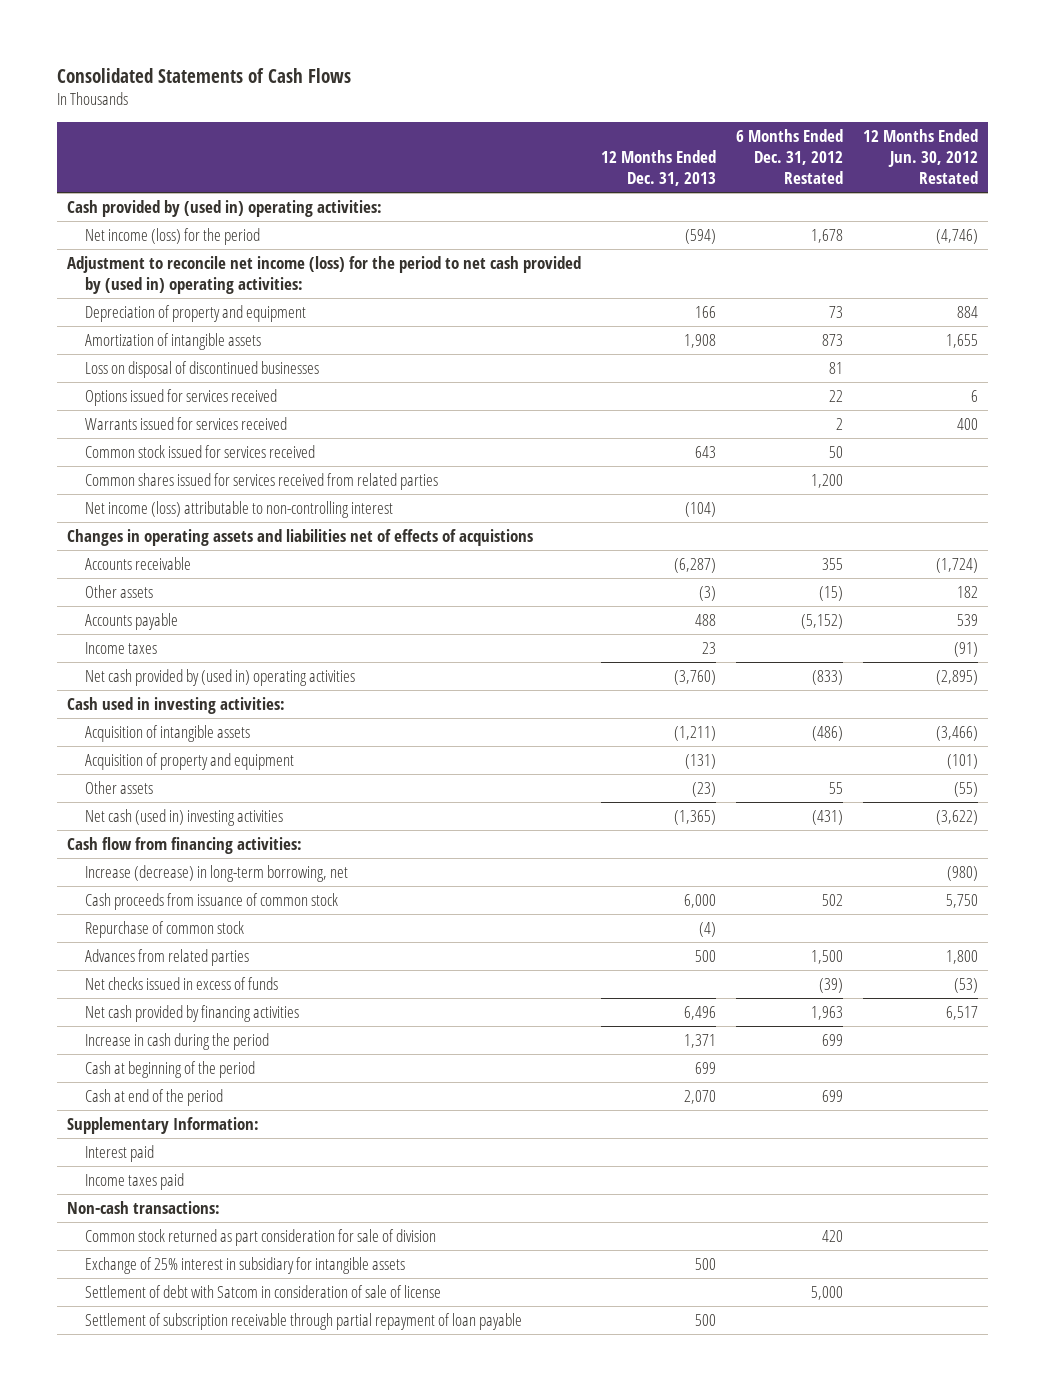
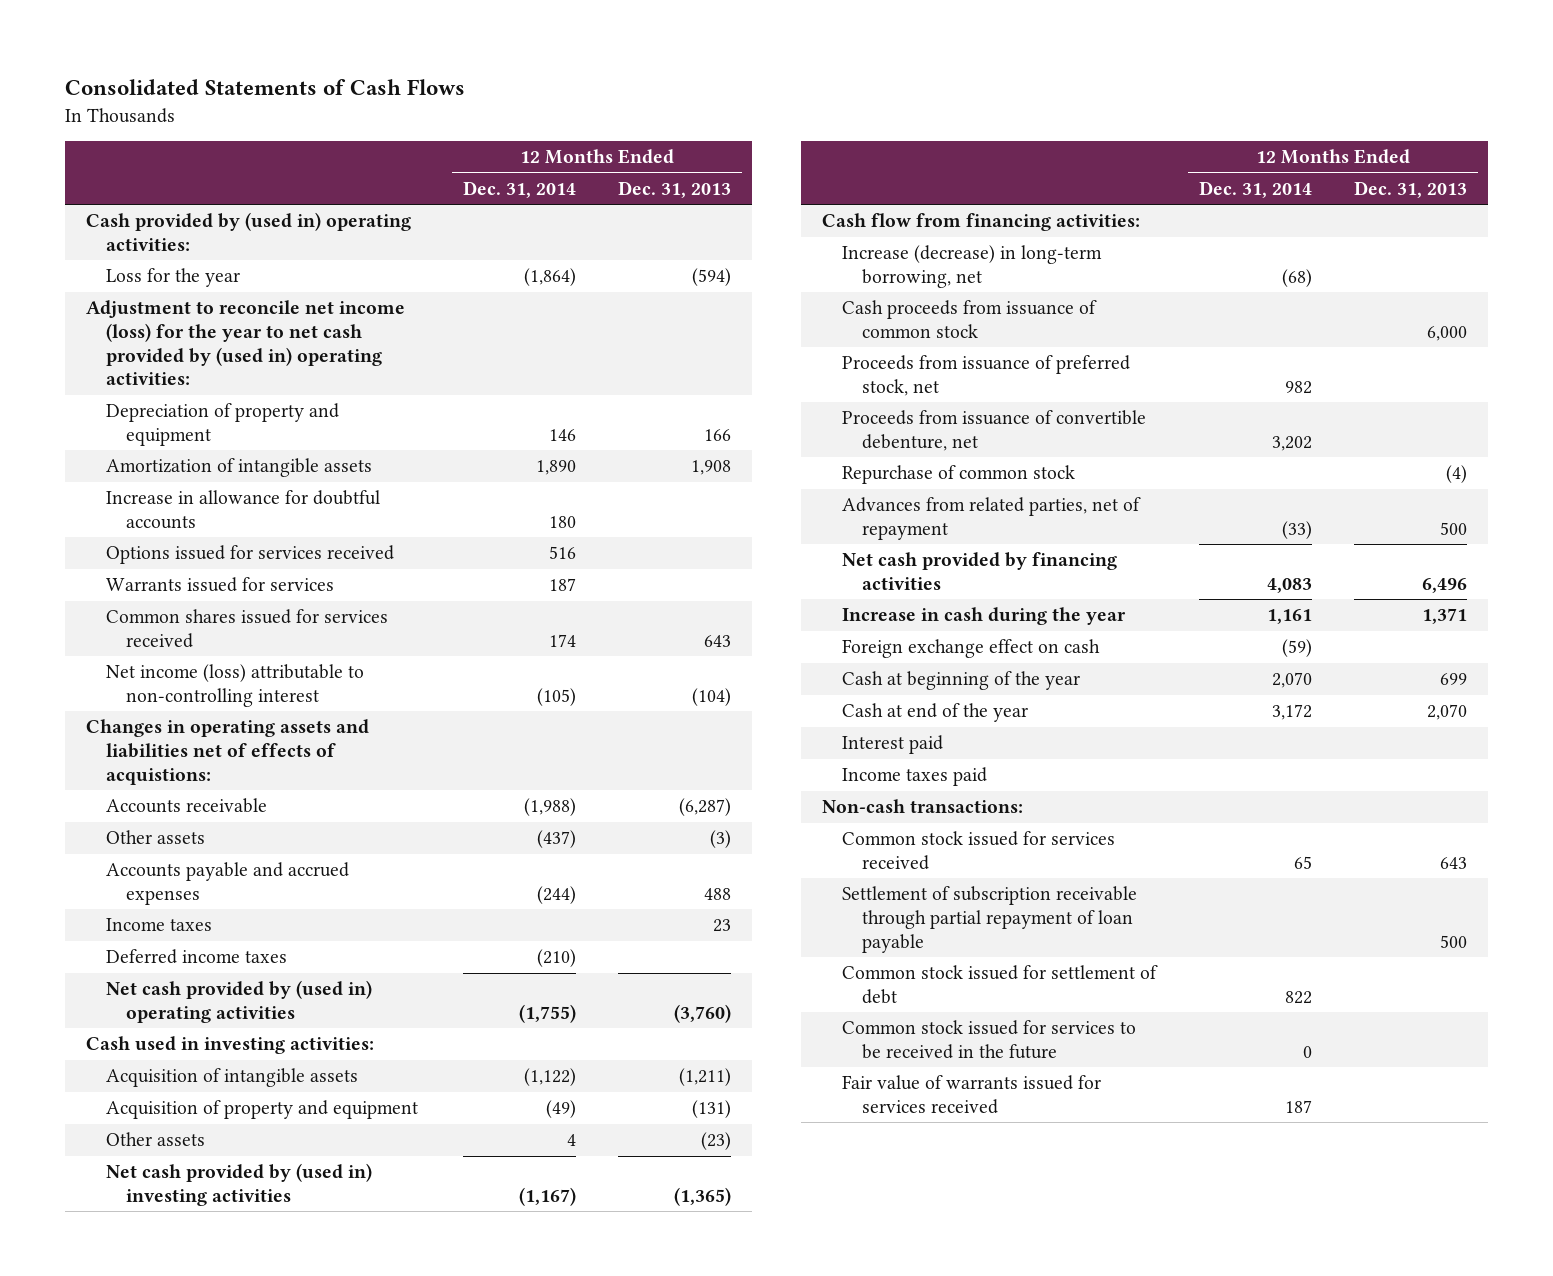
- | 12 Months Ended Dec. 31, 2013 | 6 Months Ended Dec. 31, 2012 Restated | 12 Months Ended Jun. 30, 2012 Restated
+ | 12 Months Ended Dec. 31, 2014 | 12 Months Ended Dec. 31, 2013
- Net income (loss) for the period | (594) | 1,678 | (4,746)
- Adjustment to reconcile net income (loss) for the period to net cash provided by (used in) operating activities:
+ Loss for the year | (1,864) | (594)
+ Adjustment to reconcile net income (loss) for the year to net cash provided by (used in) operating activities:
- Loss on disposal of discontinued businesses | | 81 |
+ Increase in allowance for doubtful accounts | 180 |
- Warrants issued for services received | | 2 | 400
- Common shares issued for services received from related parties | | 1,200 |
+ Warrants issued for services | 187 |
+ Common shares issued for services received | 174 | 643
- Changes in operating assets and liabilities net of effects of acquistions
+ Changes in operating assets and liabilities net of effects of acquistions:
- Accounts payable | 488 | (5,152) | 539
+ Accounts payable and accrued expenses | (244) | 488
+ Deferred income taxes | (210) |
- Net cash (used in) investing activities | (1,365) | (431) | (3,622)
+ Net cash provided by (used in) investing activities | (1,167) | (1,365)
+ Proceeds from issuance of preferred stock, net | 982 |
+ Proceeds from issuance of convertible debenture, net | 3,202 |
- Advances from related parties | 500 | 1,500 | 1,800
- Net checks issued in excess of funds | | (39) | (53)
+ Advances from related parties, net of repayment | (33) | 500
- Increase in cash during the period | 1,371 | 699 |
- Cash at beginning of the period | 699 | |
- Cash at end of the period | 2,070 | 699 |
- Supplementary Information:
+ Increase in cash during the year | 1,161 | 1,371
+ Foreign exchange effect on cash | (59) |
+ Cash at beginning of the year | 2,070 | 699
+ Cash at end of the year | 3,172 | 2,070
- Common stock returned as part consideration for sale of division | | 420 |
- Exchange of 25% interest in subsidiary for intangible assets | 500 | |
- Settlement of debt with Satcom in consideration of sale of license | | 5,000 |
moved down: Common stock issued for services received | 65 | 643
+ Common stock issued for settlement of debt | 822 |
+ Common stock issued for services to be received in the future | 0 |
+ Fair value of warrants issued for services received | 187 |

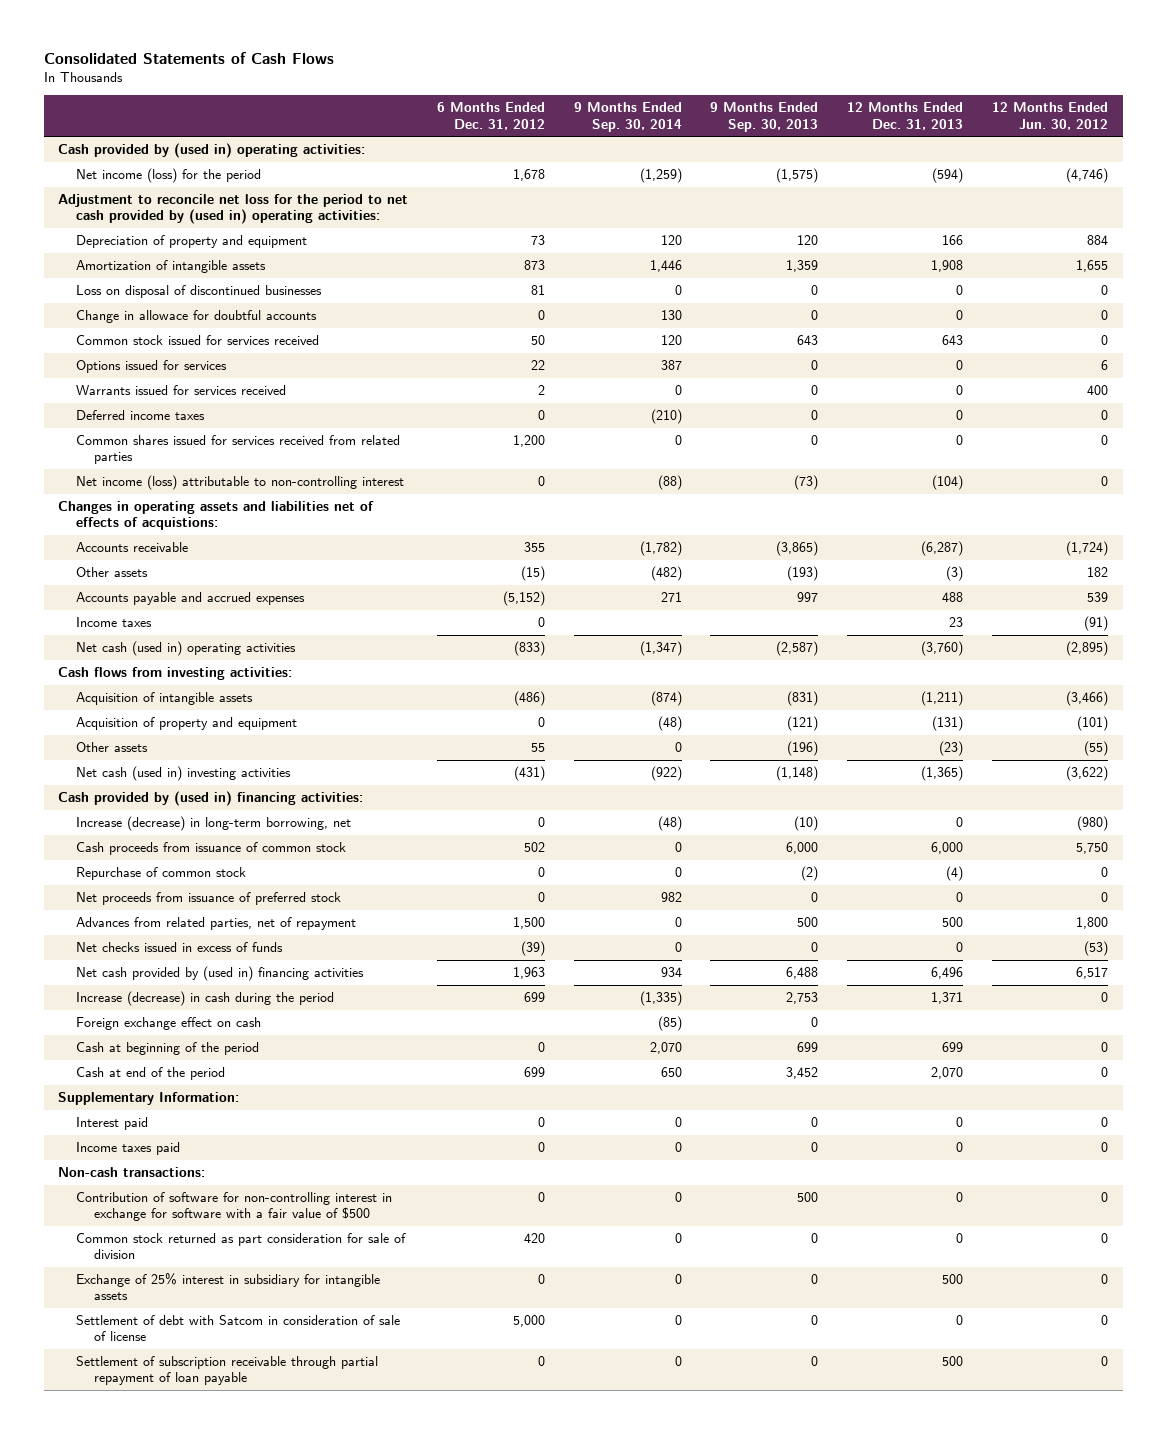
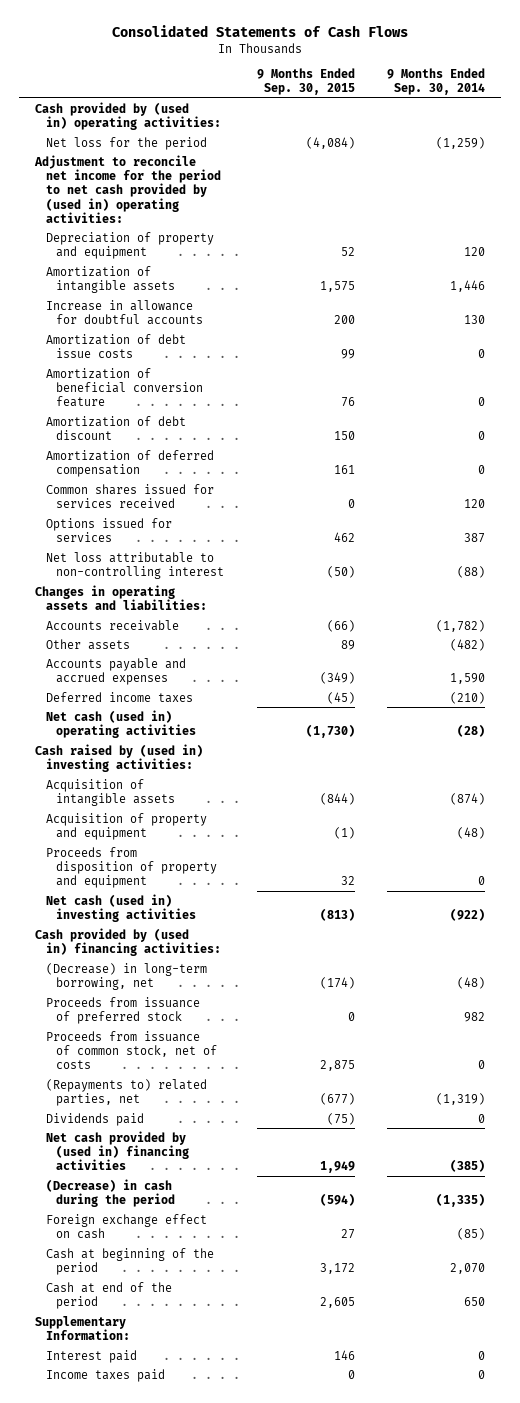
- | 6 Months Ended Dec. 31, 2012 | 9 Months Ended Sep. 30, 2014 | 9 Months Ended Sep. 30, 2013 | 12 Months Ended Dec. 31, 2013 | 12 Months Ended Jun. 30, 2012
+ | 9 Months Ended Sep. 30, 2015 | 9 Months Ended Sep. 30, 2014
- Net income (loss) for the period | 1,678 | (1,259) | (1,575) | (594) | (4,746)
- Adjustment to reconcile net loss for the period to net cash provided by (used in) operating activities:
+ Net loss for the period | (4,084) | (1,259)
+ Adjustment to reconcile net income for the period to net cash provided by (used in) operating activities:
- Loss on disposal of discontinued businesses | 81 | 0 | 0 | 0 | 0
- Change in allowace for doubtful accounts | 0 | 130 | 0 | 0 | 0
- Common stock issued for services received | 50 | 120 | 643 | 643 | 0
+ Increase in allowance for doubtful accounts | 200 | 130
+ Amortization of debt issue costs | 99 | 0
+ Amortization of beneficial conversion feature | 76 | 0
+ Amortization of debt discount | 150 | 0
+ Amortization of deferred compensation | 161 | 0
+ Common shares issued for services received | 0 | 120
- Warrants issued for services received | 2 | 0 | 0 | 0 | 400
- Common shares issued for services received from related parties | 1,200 | 0 | 0 | 0 | 0
- Net income (loss) attributable to non-controlling interest | 0 | (88) | (73) | (104) | 0
- Changes in operating assets and liabilities net of effects of acquistions:
+ Net loss attributable to non-controlling interest | (50) | (88)
+ Changes in operating assets and liabilities:
- Accounts payable and accrued expenses | (5,152) | 271 | 997 | 488 | 539
- Income taxes | 0 | | | 23 | (91)
- Net cash (used in) operating activities | (833) | (1,347) | (2,587) | (3,760) | (2,895)
- Cash flows from investing activities:
+ Accounts payable and accrued expenses | (349) | 1,590
moved down: Deferred income taxes | (45) | (210)
+ Net cash (used in) operating activities | (1,730) | (28)
+ Cash raised by (used in) investing activities:
- Other assets | 55 | 0 | (196) | (23) | (55)
+ Proceeds from disposition of property and equipment | 32 | 0
- Increase (decrease) in long-term borrowing, net | 0 | (48) | (10) | 0 | (980)
- Cash proceeds from issuance of common stock | 502 | 0 | 6,000 | 6,000 | 5,750
- Repurchase of common stock | 0 | 0 | (2) | (4) | 0
- Net proceeds from issuance of preferred stock | 0 | 982 | 0 | 0 | 0
- Advances from related parties, net of repayment | 1,500 | 0 | 500 | 500 | 1,800
- Net checks issued in excess of funds | (39) | 0 | 0 | 0 | (53)
- Net cash provided by (used in) financing activities | 1,963 | 934 | 6,488 | 6,496 | 6,517
- Increase (decrease) in cash during the period | 699 | (1,335) | 2,753 | 1,371 | 0
+ (Decrease) in long-term borrowing, net | (174) | (48)
+ Proceeds from issuance of preferred stock | 0 | 982
+ Proceeds from issuance of common stock, net of costs | 2,875 | 0
+ (Repayments to) related parties, net | (677) | (1,319)
+ Dividends paid | (75) | 0
+ Net cash provided by (used in) financing activities | 1,949 | (385)
+ (Decrease) in cash during the period | (594) | (1,335)
- Non-cash transactions:
- Contribution of software for non-controlling interest in exchange for software with a fair value of $500 | 0 | 0 | 500 | 0 | 0
- Common stock returned as part consideration for sale of division | 420 | 0 | 0 | 0 | 0
- Exchange of 25% interest in subsidiary for intangible assets | 0 | 0 | 0 | 500 | 0
- Settlement of debt with Satcom in consideration of sale of license | 5,000 | 0 | 0 | 0 | 0
- Settlement of subscription receivable through partial repayment of loan payable | 0 | 0 | 0 | 500 | 0

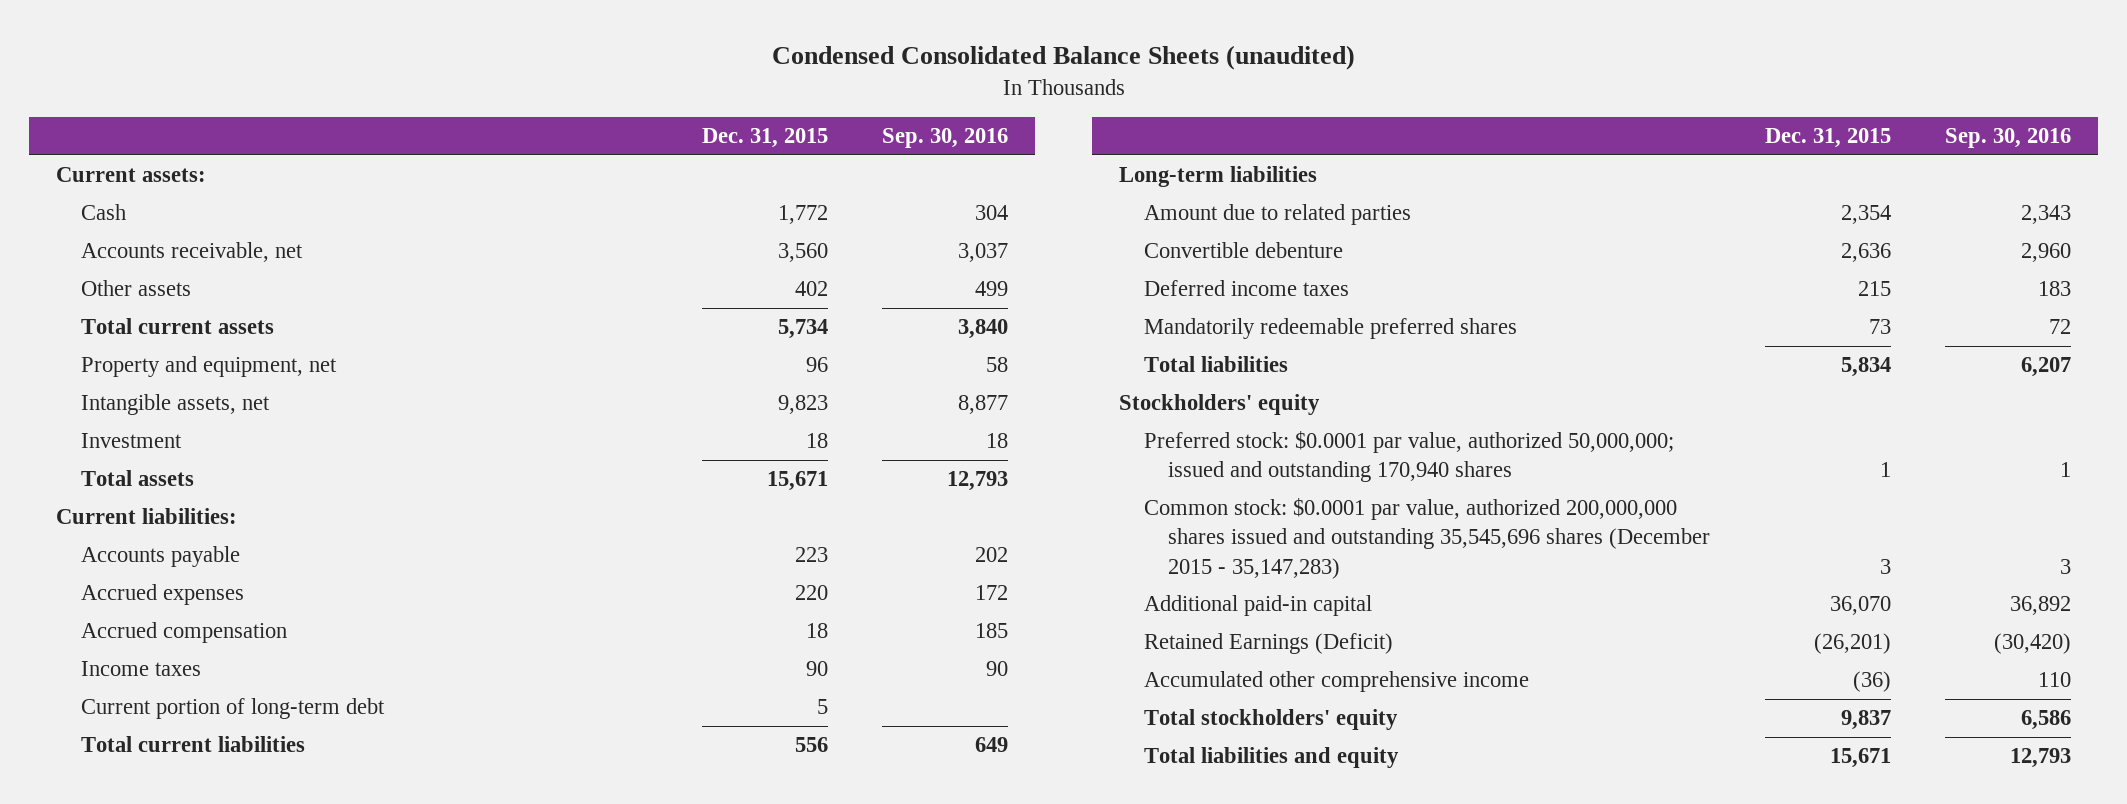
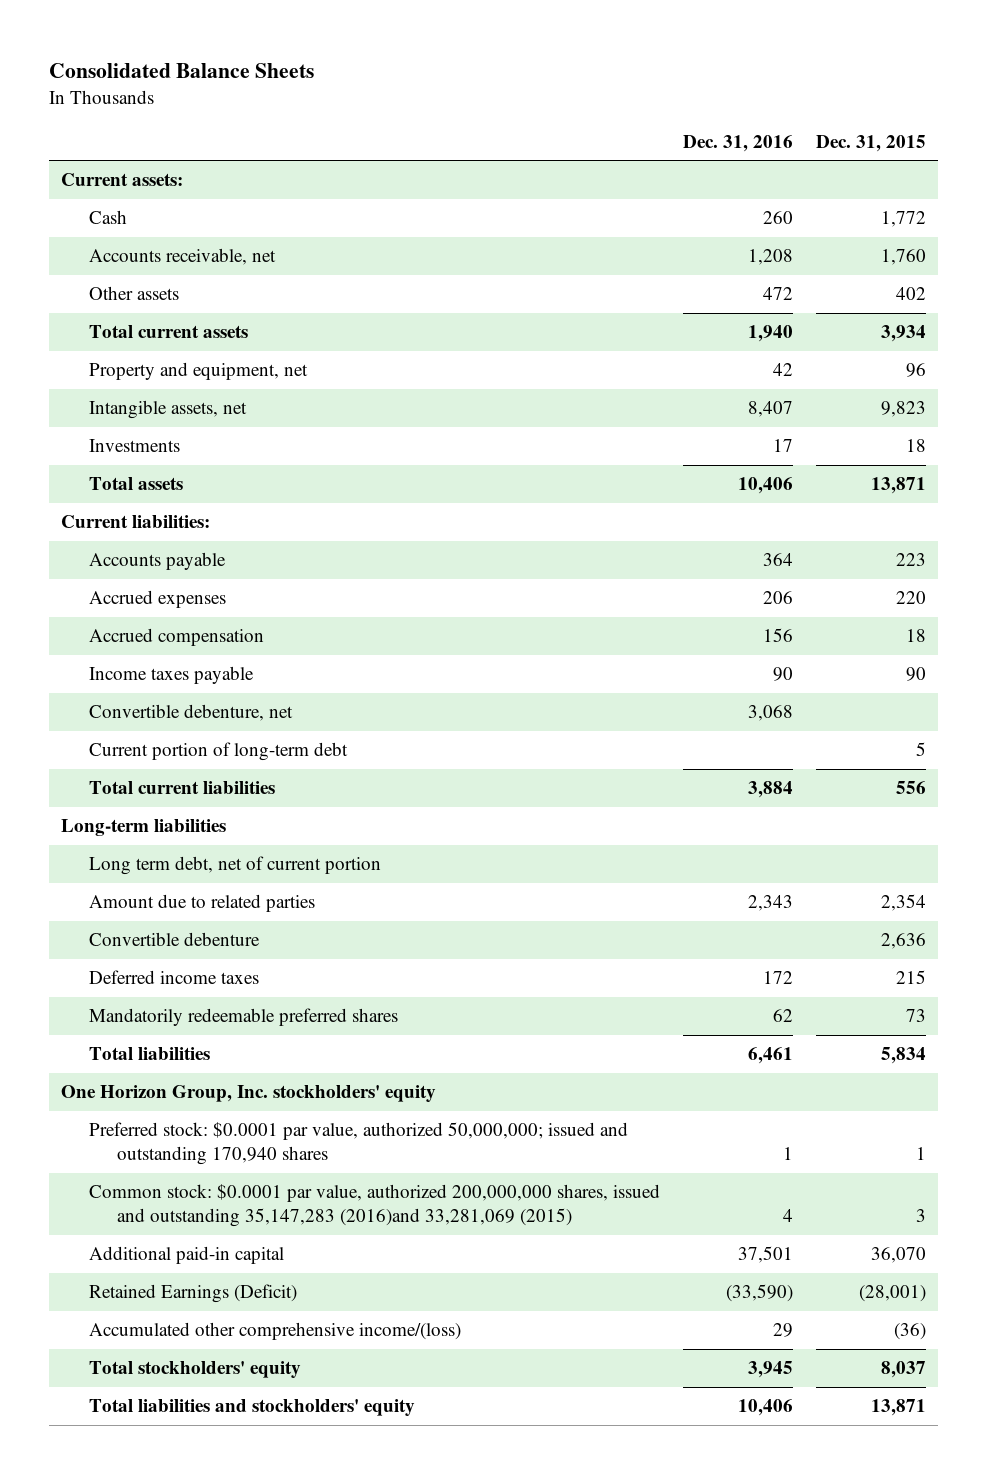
- Condensed Consolidated Balance Sheets (unaudited)
+ Consolidated Balance Sheets
- | Dec. 31, 2015 | Sep. 30, 2016
+ | Dec. 31, 2016 | Dec. 31, 2015
- Accounts receivable, net | 3,560 | 3,037
+ Accounts receivable, net | 1,208 | 1,760
- Total current assets | 5,734 | 3,840
+ Total current assets | 1,940 | 3,934
- Investment | 18 | 18
- Total assets | 15,671 | 12,793
+ Investments | 17 | 18
+ Total assets | 10,406 | 13,871
- Income taxes | 90 | 90
+ Income taxes payable | 90 | 90
+ Convertible debenture, net | 3,068 |
+ Long term debt, net of current portion
- Stockholders' equity
+ One Horizon Group, Inc. stockholders' equity
- Common stock: $0.0001 par value, authorized 200,000,000 shares issued and outstanding 35,545,696 shares (December 2015 - 35,147,283) | 3 | 3
+ Common stock: $0.0001 par value, authorized 200,000,000 shares, issued and outstanding 35,147,283 (2016)and 33,281,069 (2015) | 4 | 3
- Retained Earnings (Deficit) | (26,201) | (30,420)
- Accumulated other comprehensive income | (36) | 110
- Total stockholders' equity | 9,837 | 6,586
- Total liabilities and equity | 15,671 | 12,793
+ Retained Earnings (Deficit) | (33,590) | (28,001)
+ Accumulated other comprehensive income/(loss) | 29 | (36)
+ Total stockholders' equity | 3,945 | 8,037
+ Total liabilities and stockholders' equity | 10,406 | 13,871

